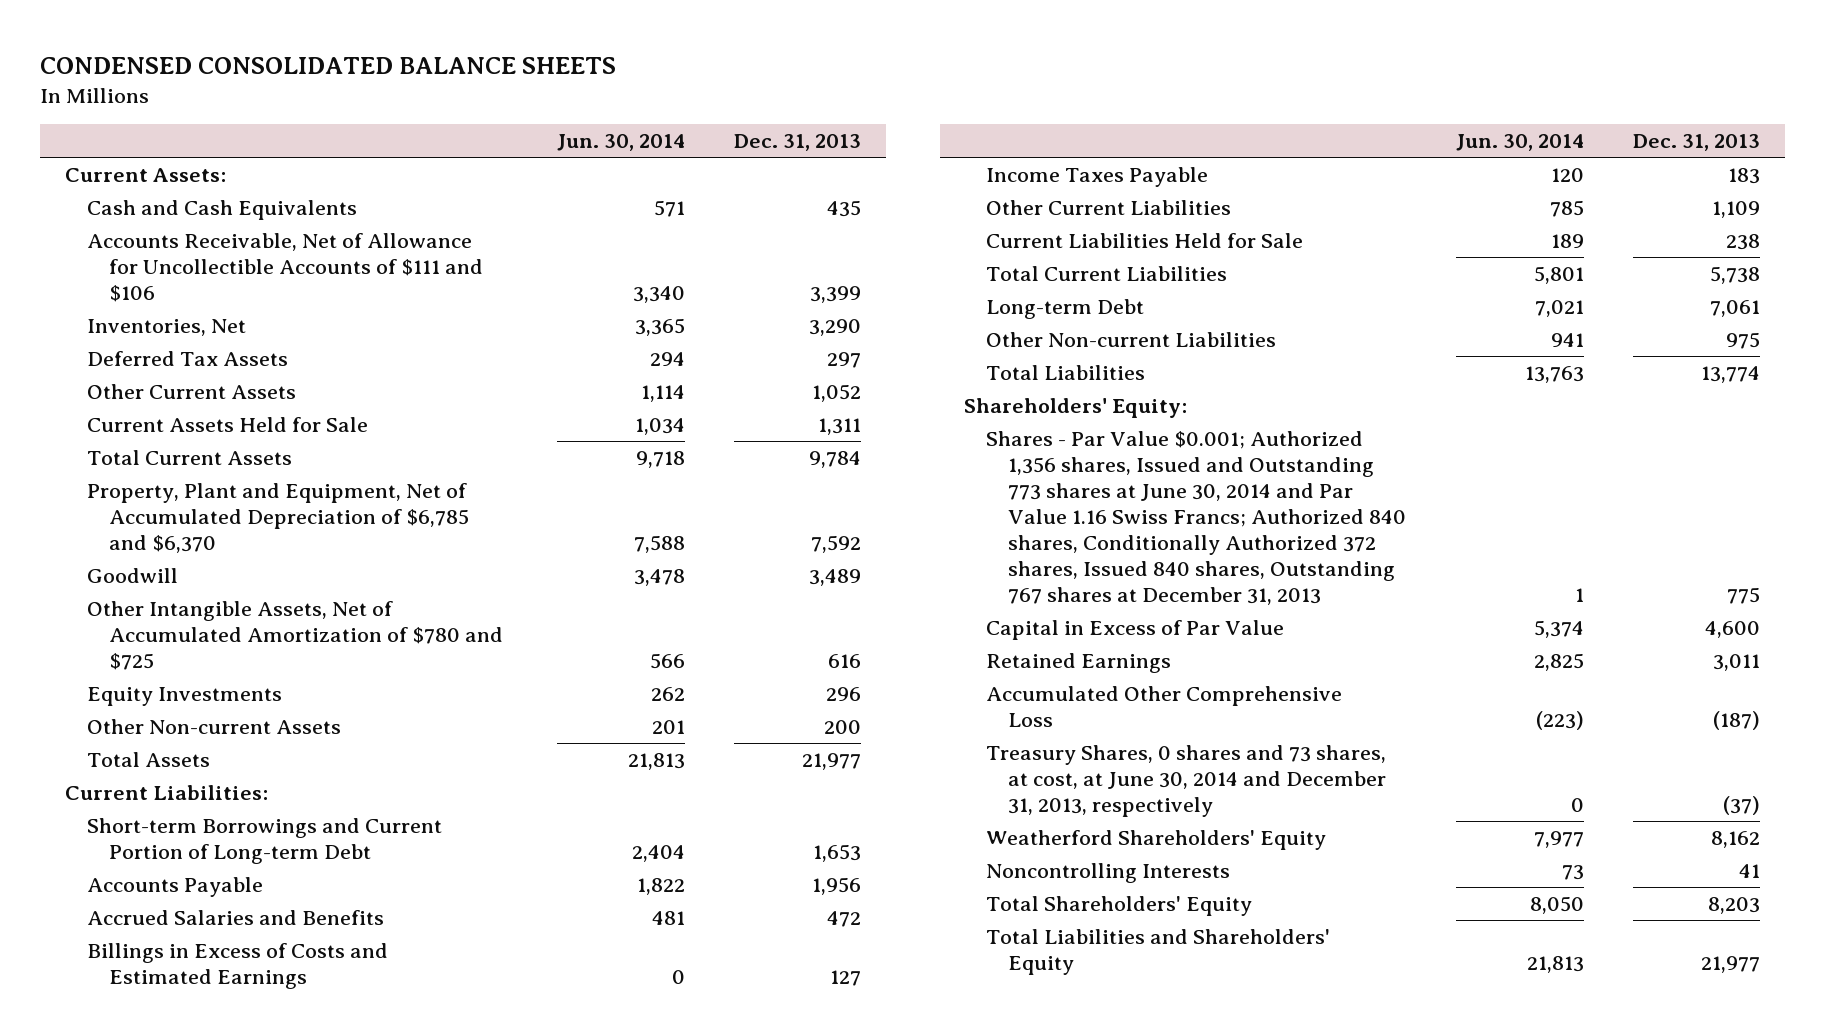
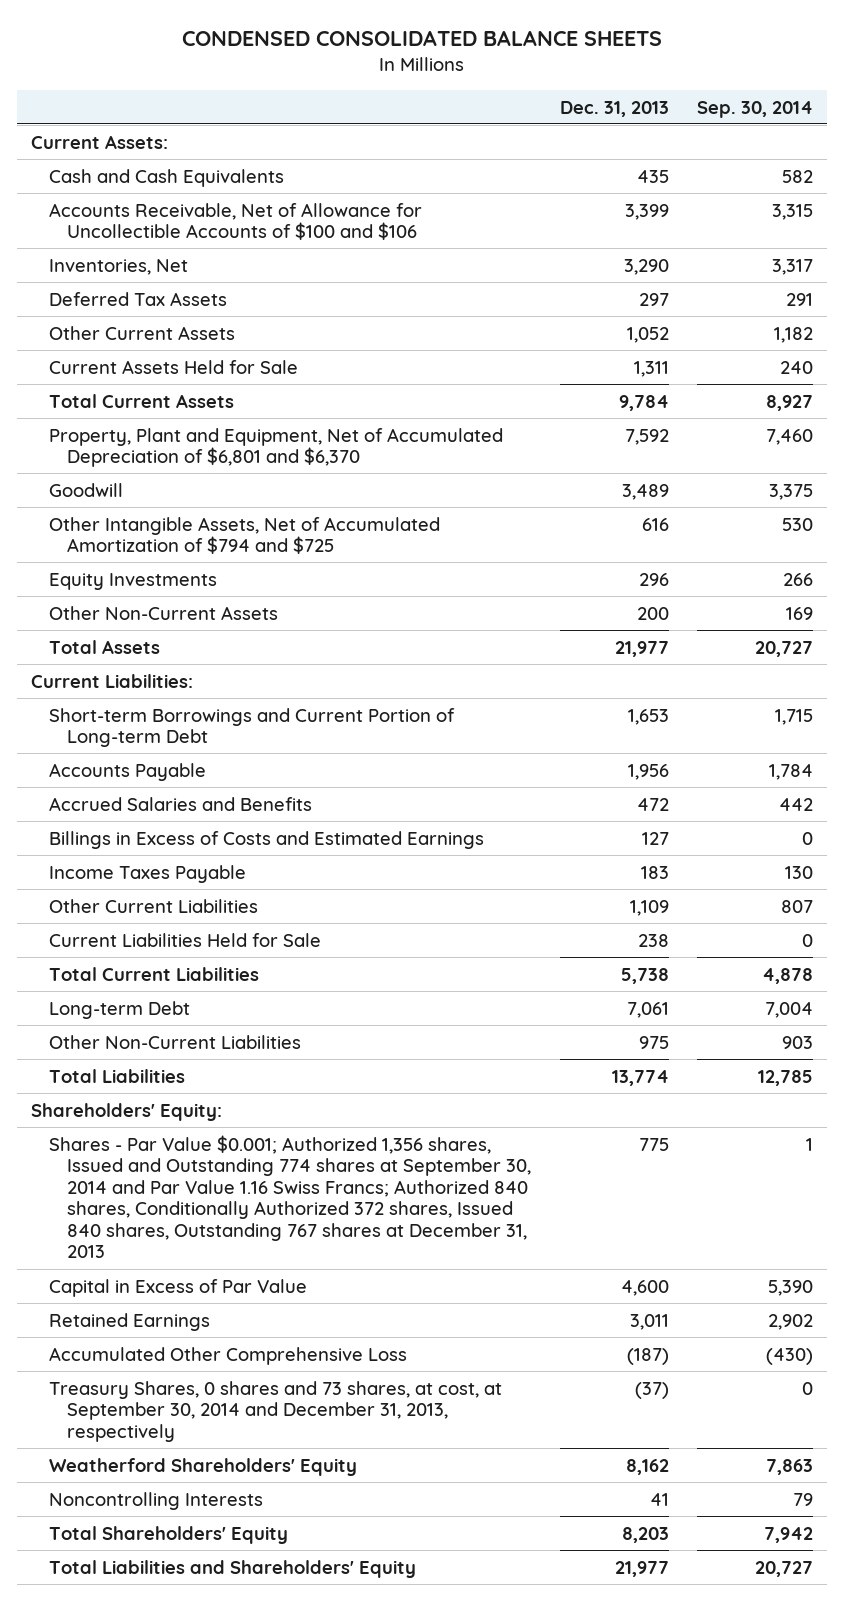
- | Jun. 30, 2014 | Dec. 31, 2013
+ | Dec. 31, 2013 | Sep. 30, 2014
- Accounts Receivable, Net of Allowance for Uncollectible Accounts of $111 and $106 | 3,340 | 3,399
+ Accounts Receivable, Net of Allowance for Uncollectible Accounts of $100 and $106 | 3,399 | 3,315
- Property, Plant and Equipment, Net of Accumulated Depreciation of $6,785 and $6,370 | 7,588 | 7,592
+ Property, Plant and Equipment, Net of Accumulated Depreciation of $6,801 and $6,370 | 7,592 | 7,460
- Other Intangible Assets, Net of Accumulated Amortization of $780 and $725 | 566 | 616
+ Other Intangible Assets, Net of Accumulated Amortization of $794 and $725 | 616 | 530
- Other Non-current Assets | 201 | 200
+ Other Non-Current Assets | 200 | 169
- Other Non-current Liabilities | 941 | 975
+ Other Non-Current Liabilities | 975 | 903
- Shares - Par Value $0.001; Authorized 1,356 shares, Issued and Outstanding 773 shares at June 30, 2014 and Par Value 1.16 Swiss Francs; Authorized 840 shares, Conditionally Authorized 372 shares, Issued 840 shares, Outstanding 767 shares at December 31, 2013 | 1 | 775
+ Shares - Par Value $0.001; Authorized 1,356 shares, Issued and Outstanding 774 shares at September 30, 2014 and Par Value 1.16 Swiss Francs; Authorized 840 shares, Conditionally Authorized 372 shares, Issued 840 shares, Outstanding 767 shares at December 31, 2013 | 775 | 1
- Treasury Shares, 0 shares and 73 shares, at cost, at June 30, 2014 and December 31, 2013, respectively | 0 | (37)
+ Treasury Shares, 0 shares and 73 shares, at cost, at September 30, 2014 and December 31, 2013, respectively | (37) | 0

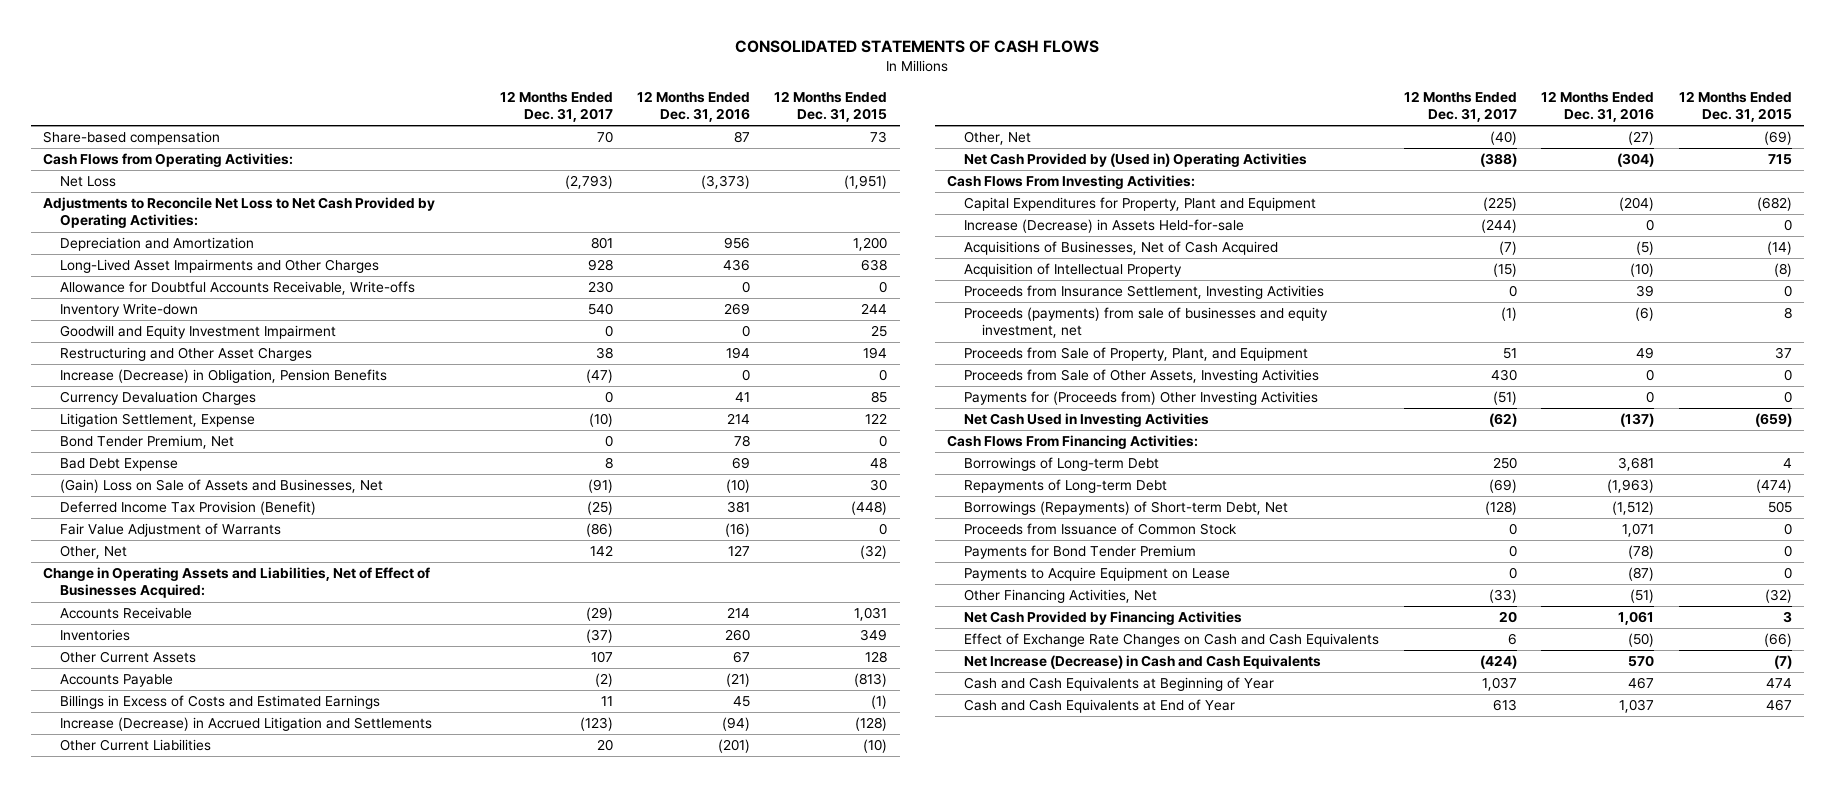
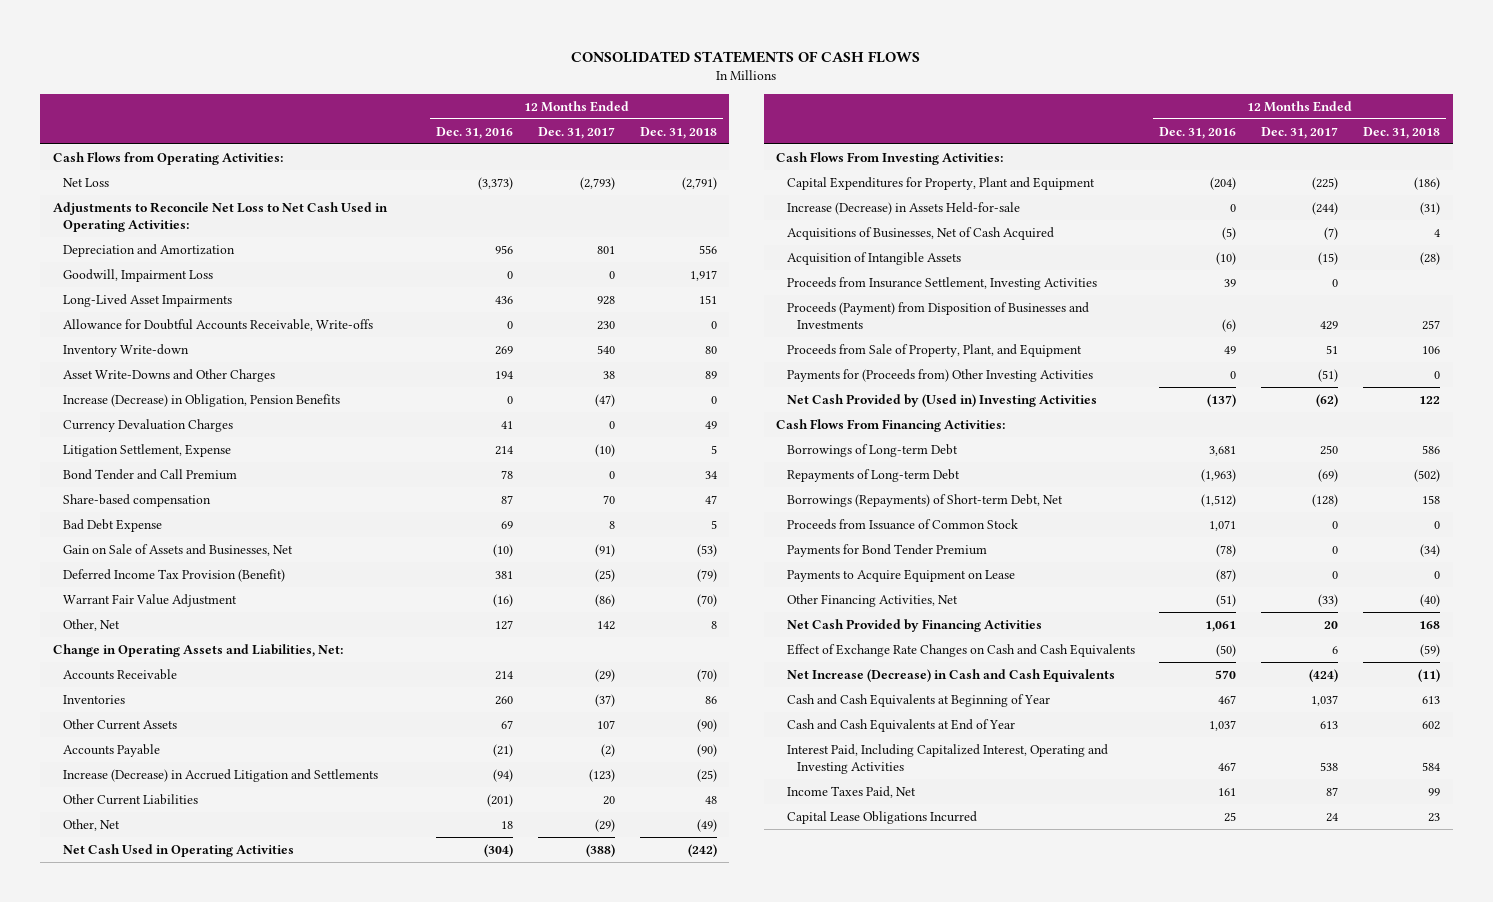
- | 12 Months Ended Dec. 31, 2017 | 12 Months Ended Dec. 31, 2016 | 12 Months Ended Dec. 31, 2015
+ | 12 Months Ended Dec. 31, 2016 | 12 Months Ended Dec. 31, 2017 | 12 Months Ended Dec. 31, 2018
- Adjustments to Reconcile Net Loss to Net Cash Provided by Operating Activities:
+ Adjustments to Reconcile Net Loss to Net Cash Used in Operating Activities:
- Long-Lived Asset Impairments and Other Charges | 928 | 436 | 638
+ Goodwill, Impairment Loss | 0 | 0 | 1,917
+ Long-Lived Asset Impairments | 436 | 928 | 151
- Goodwill and Equity Investment Impairment | 0 | 0 | 25
- Restructuring and Other Asset Charges | 38 | 194 | 194
+ Asset Write-Downs and Other Charges | 194 | 38 | 89
- Bond Tender Premium, Net | 0 | 78 | 0
+ Bond Tender and Call Premium | 78 | 0 | 34
moved down: Share-based compensation | 87 | 70 | 47
- (Gain) Loss on Sale of Assets and Businesses, Net | (91) | (10) | 30
+ Gain on Sale of Assets and Businesses, Net | (10) | (91) | (53)
- Fair Value Adjustment of Warrants | (86) | (16) | 0
+ Warrant Fair Value Adjustment | (16) | (86) | (70)
- Change in Operating Assets and Liabilities, Net of Effect of Businesses Acquired:
+ Change in Operating Assets and Liabilities, Net:
- Billings in Excess of Costs and Estimated Earnings | 11 | 45 | (1)
- Other, Net | (40) | (27) | (69)
- Net Cash Provided by (Used in) Operating Activities | (388) | (304) | 715
+ Other, Net | 18 | (29) | (49)
+ Net Cash Used in Operating Activities | (304) | (388) | (242)
- Acquisition of Intellectual Property | (15) | (10) | (8)
+ Acquisition of Intangible Assets | (10) | (15) | (28)
- Proceeds (payments) from sale of businesses and equity investment, net | (1) | (6) | 8
+ Proceeds (Payment) from Disposition of Businesses and Investments | (6) | 429 | 257
- Proceeds from Sale of Other Assets, Investing Activities | 430 | 0 | 0
- Net Cash Used in Investing Activities | (62) | (137) | (659)
+ Net Cash Provided by (Used in) Investing Activities | (137) | (62) | 122
+ Interest Paid, Including Capitalized Interest, Operating and Investing Activities | 467 | 538 | 584
+ Income Taxes Paid, Net | 161 | 87 | 99
+ Capital Lease Obligations Incurred | 25 | 24 | 23

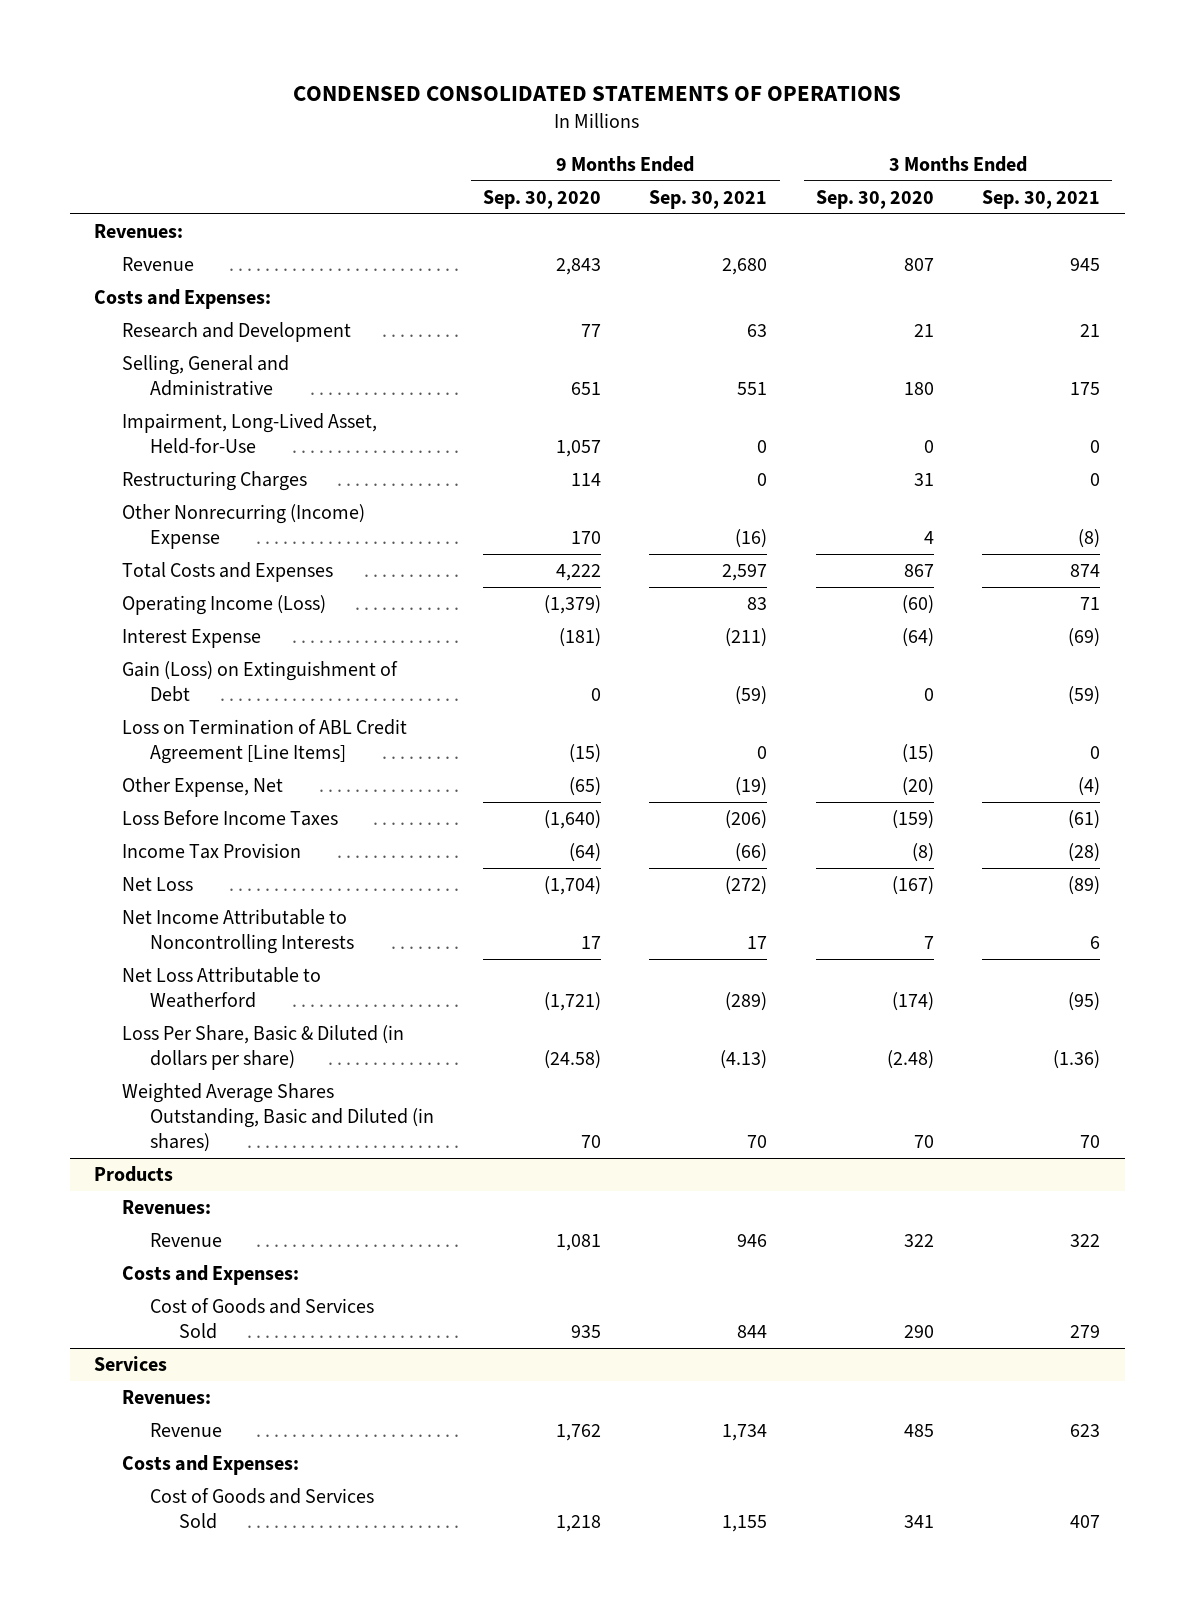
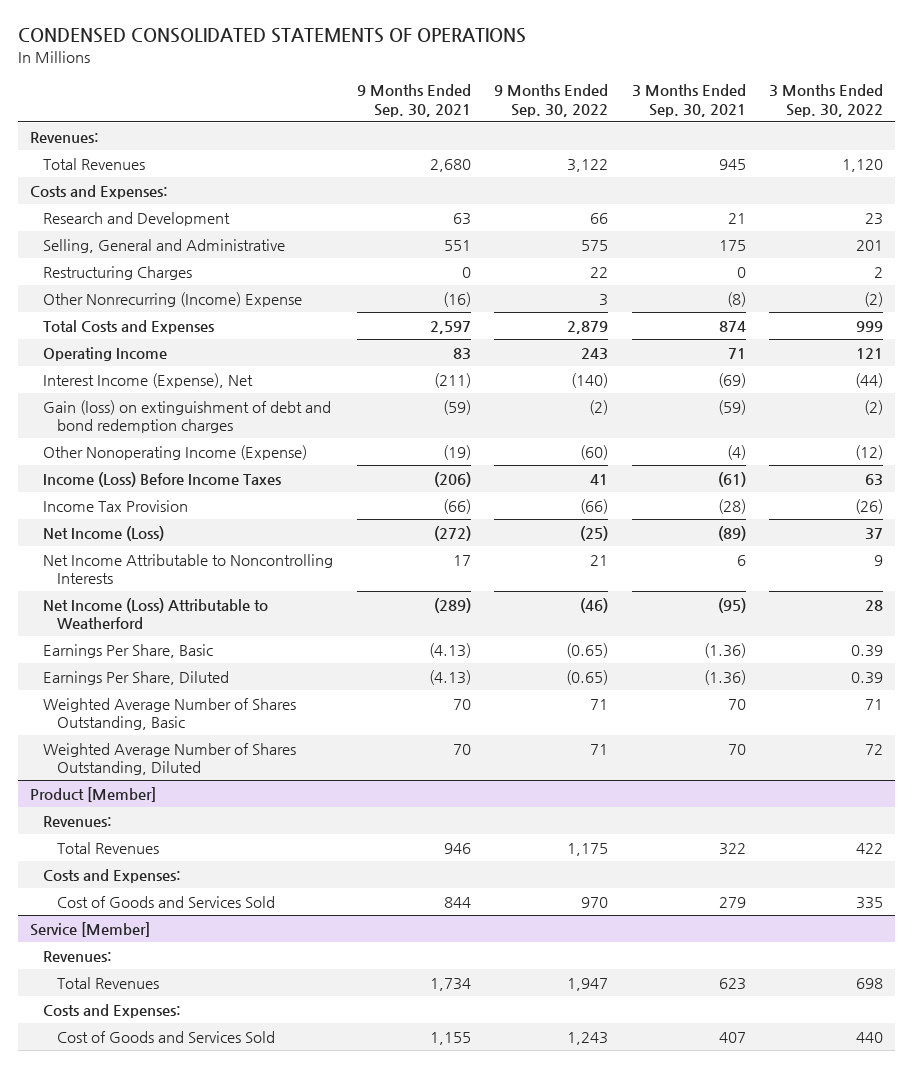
- | 9 Months Ended Sep. 30, 2020 | 9 Months Ended Sep. 30, 2021 | 3 Months Ended Sep. 30, 2020 | 3 Months Ended Sep. 30, 2021
+ | 9 Months Ended Sep. 30, 2021 | 9 Months Ended Sep. 30, 2022 | 3 Months Ended Sep. 30, 2021 | 3 Months Ended Sep. 30, 2022
- Revenue | 2,843 | 2,680 | 807 | 945
+ Total Revenues | 2,680 | 3,122 | 945 | 1,120
- Impairment, Long-Lived Asset, Held-for-Use | 1,057 | 0 | 0 | 0
- Operating Income (Loss) | (1,379) | 83 | (60) | 71
- Interest Expense | (181) | (211) | (64) | (69)
- Gain (Loss) on Extinguishment of Debt | 0 | (59) | 0 | (59)
- Loss on Termination of ABL Credit Agreement [Line Items] | (15) | 0 | (15) | 0
- Other Expense, Net | (65) | (19) | (20) | (4)
- Loss Before Income Taxes | (1,640) | (206) | (159) | (61)
+ Operating Income | 83 | 243 | 71 | 121
+ Interest Income (Expense), Net | (211) | (140) | (69) | (44)
+ Gain (loss) on extinguishment of debt and bond redemption charges | (59) | (2) | (59) | (2)
+ Other Nonoperating Income (Expense) | (19) | (60) | (4) | (12)
+ Income (Loss) Before Income Taxes | (206) | 41 | (61) | 63
- Net Loss | (1,704) | (272) | (167) | (89)
+ Net Income (Loss) | (272) | (25) | (89) | 37
- Net Loss Attributable to Weatherford | (1,721) | (289) | (174) | (95)
- Loss Per Share, Basic & Diluted (in dollars per share) | (24.58) | (4.13) | (2.48) | (1.36)
- Weighted Average Shares Outstanding, Basic and Diluted (in shares) | 70 | 70 | 70 | 70
- Products
+ Net Income (Loss) Attributable to Weatherford | (289) | (46) | (95) | 28
+ Earnings Per Share, Basic | (4.13) | (0.65) | (1.36) | 0.39
+ Earnings Per Share, Diluted | (4.13) | (0.65) | (1.36) | 0.39
+ Weighted Average Number of Shares Outstanding, Basic | 70 | 71 | 70 | 71
+ Weighted Average Number of Shares Outstanding, Diluted | 70 | 71 | 70 | 72
+ Product [Member]
- Revenue | 1,081 | 946 | 322 | 322
+ Total Revenues | 946 | 1,175 | 322 | 422
- Services
+ Service [Member]
- Revenue | 1,762 | 1,734 | 485 | 623
+ Total Revenues | 1,734 | 1,947 | 623 | 698

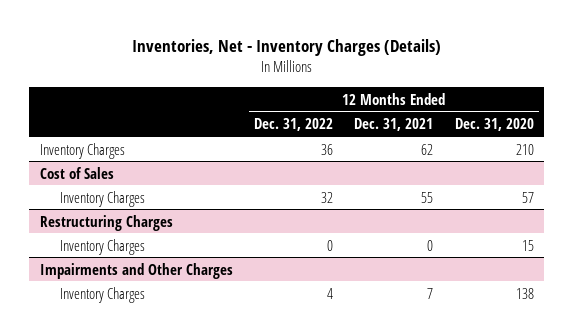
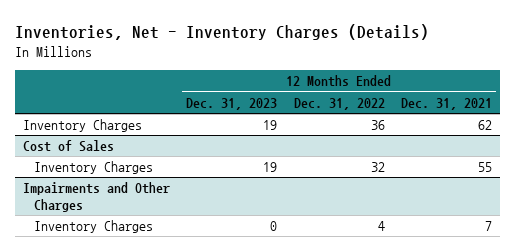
- | 12 Months Ended Dec. 31, 2022 | 12 Months Ended Dec. 31, 2021 | 12 Months Ended Dec. 31, 2020
+ | 12 Months Ended Dec. 31, 2023 | 12 Months Ended Dec. 31, 2022 | 12 Months Ended Dec. 31, 2021
- Restructuring Charges
- Inventory Charges | 0 | 0 | 15

